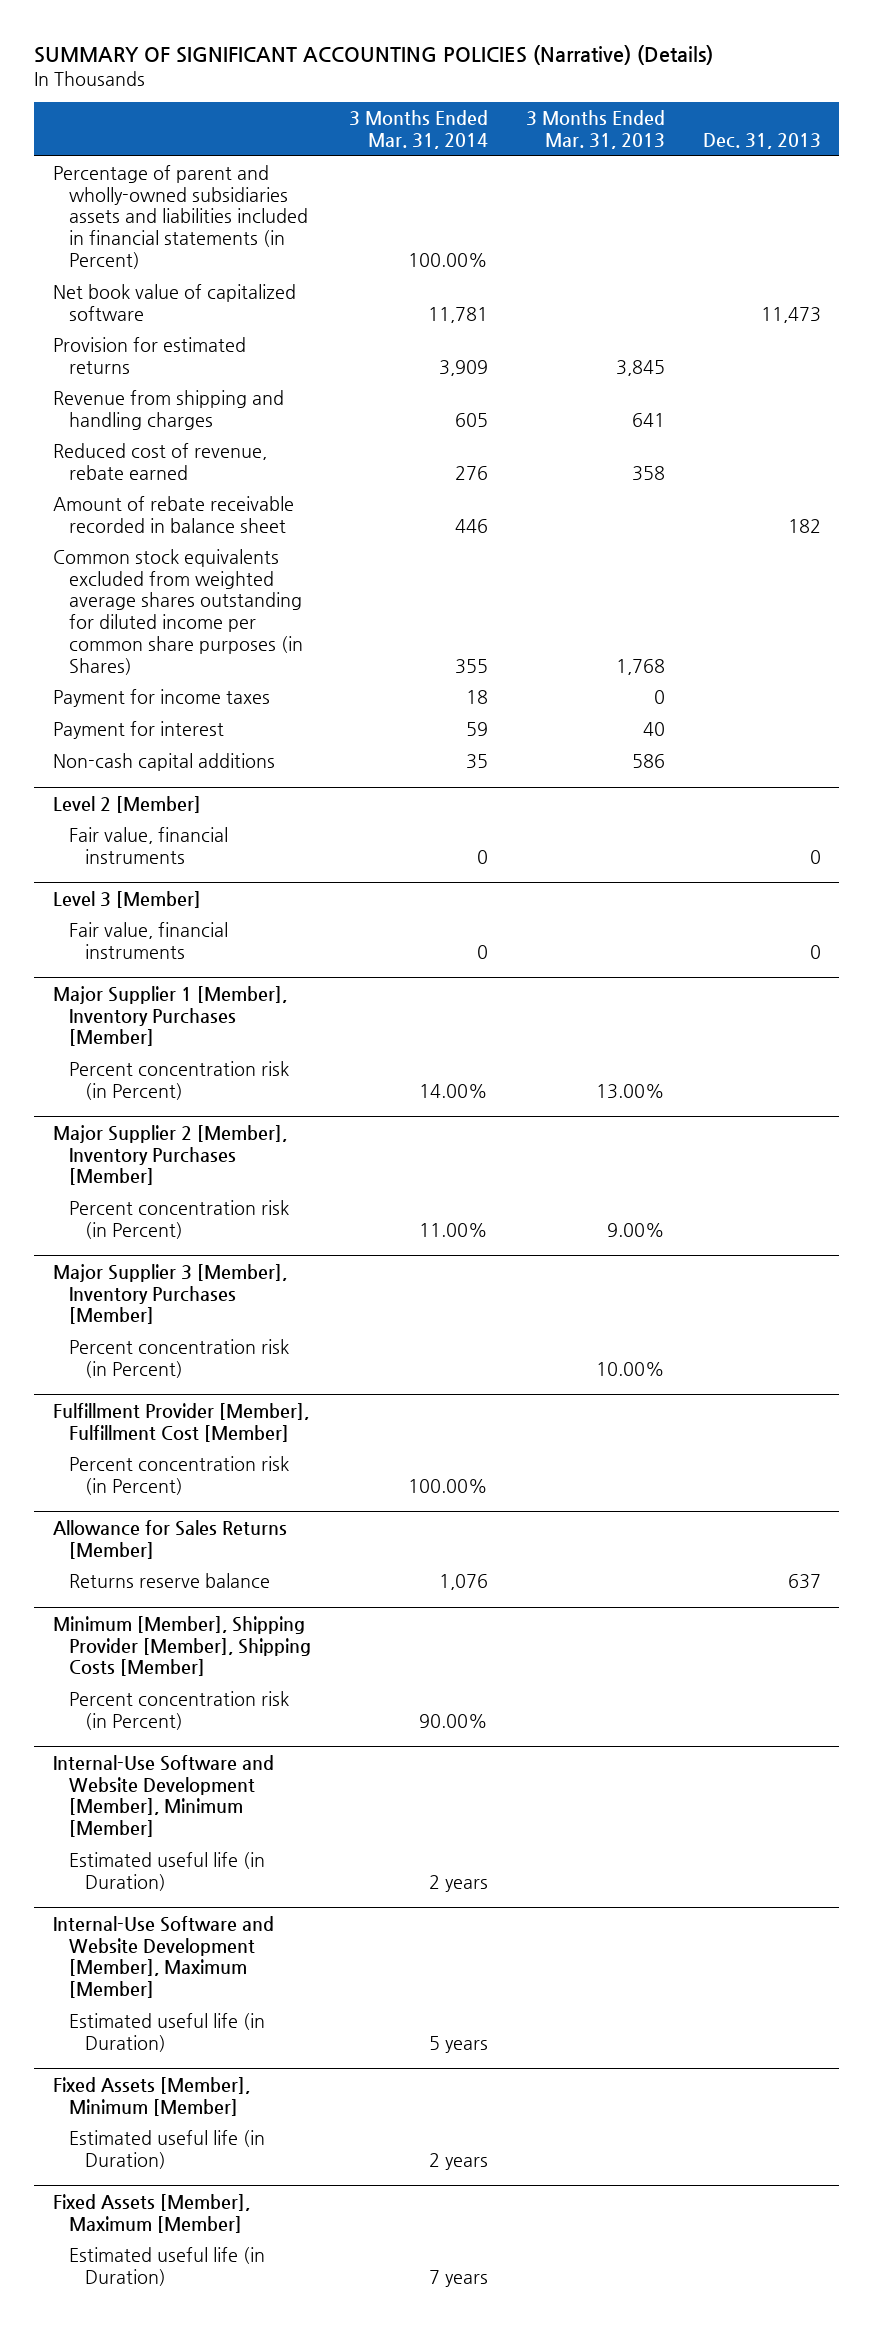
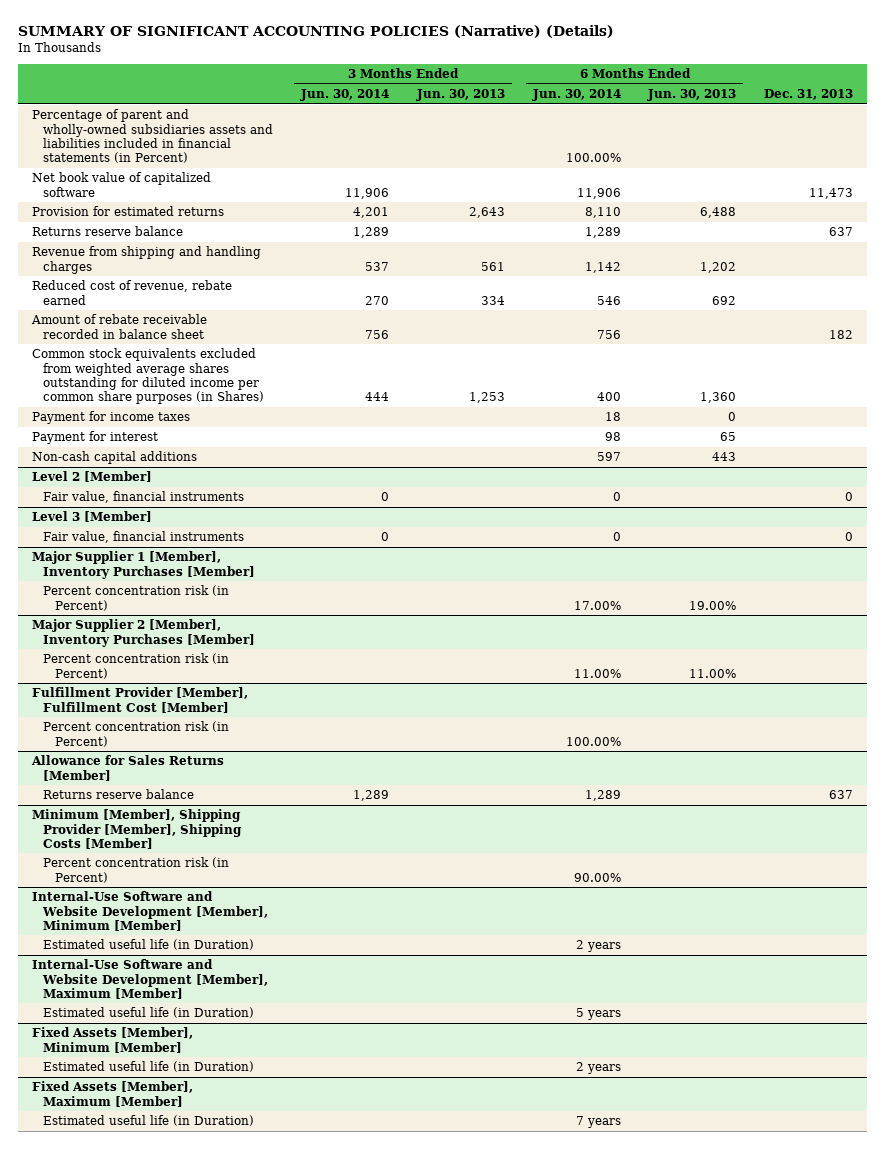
- | 3 Months Ended Mar. 31, 2014 | 3 Months Ended Mar. 31, 2013 | Dec. 31, 2013
+ | 3 Months Ended Jun. 30, 2014 | 3 Months Ended Jun. 30, 2013 | 6 Months Ended Jun. 30, 2014 | 6 Months Ended Jun. 30, 2013 | Dec. 31, 2013
+ Returns reserve balance | 1,289 | | 1,289 | | 637
- Major Supplier 3 [Member], Inventory Purchases [Member]
- Percent concentration risk (in Percent) | | 10.00% |

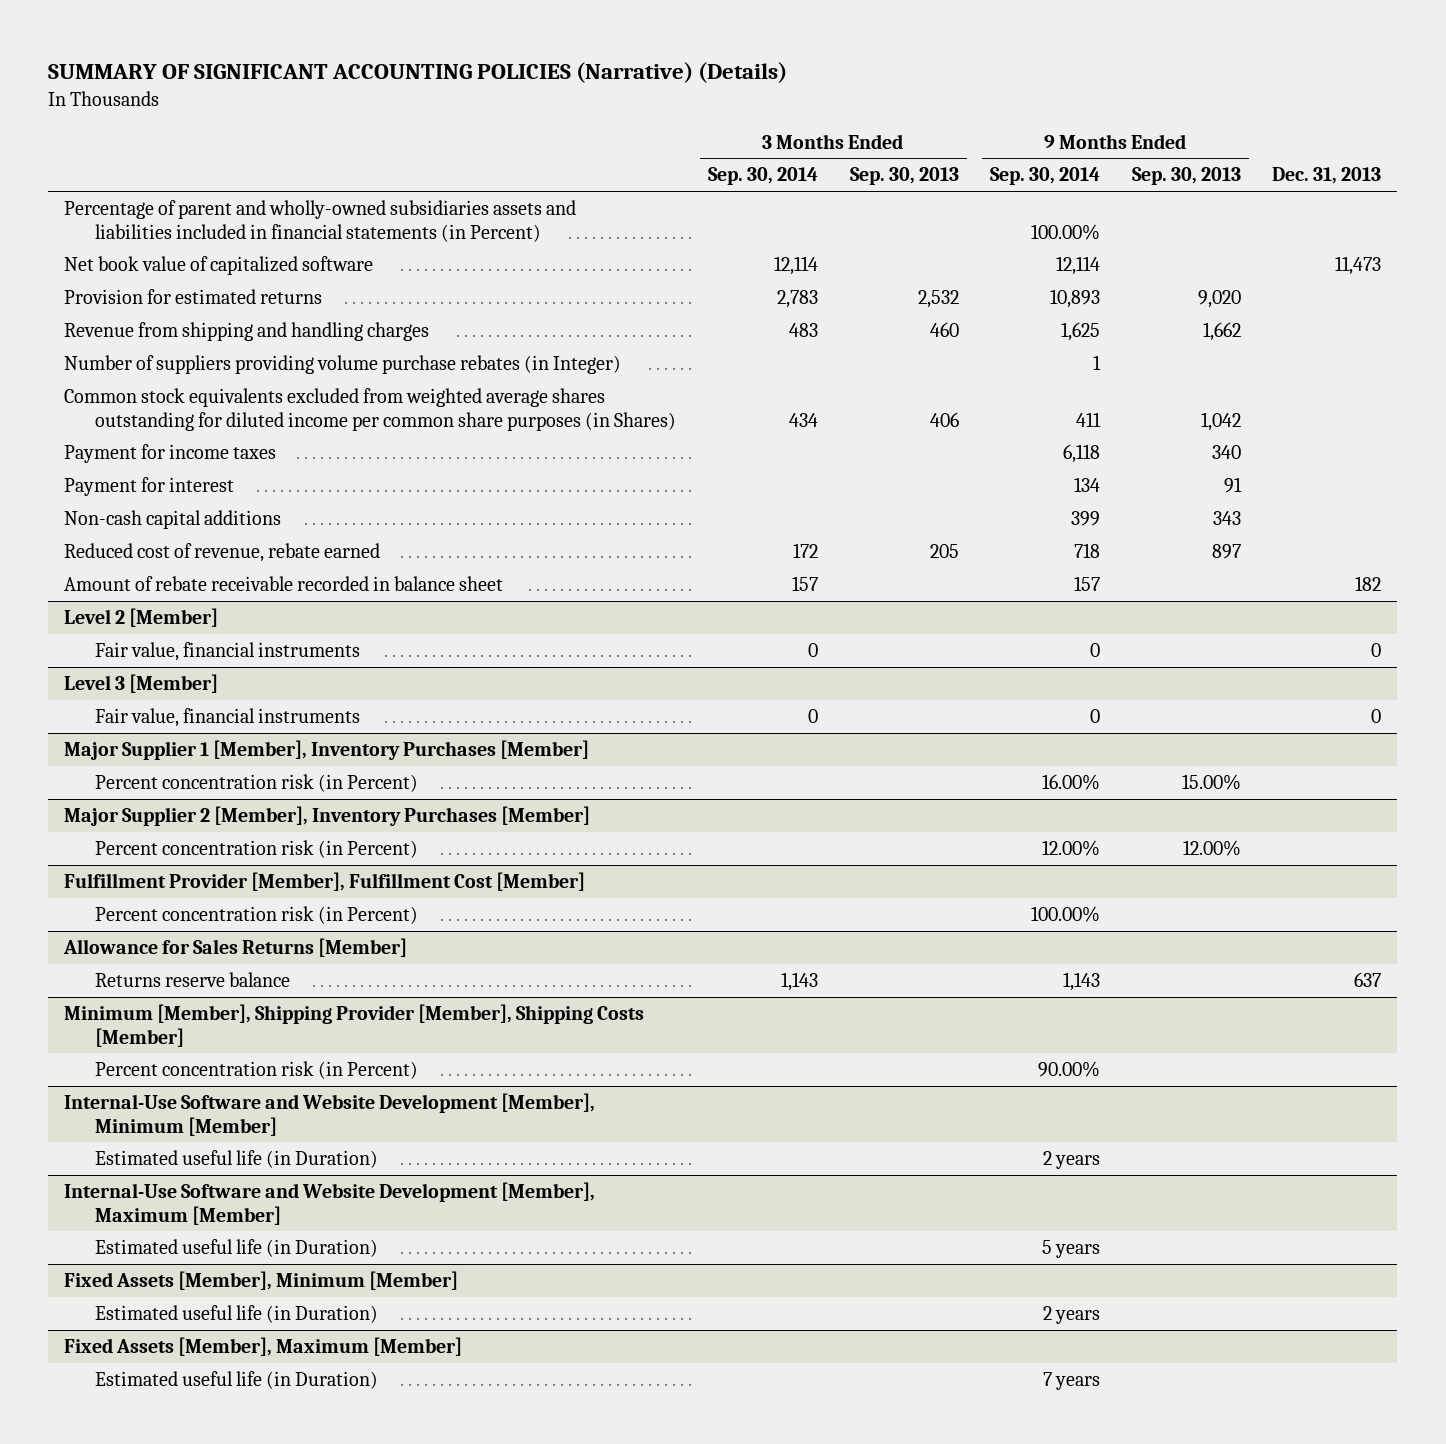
- | 3 Months Ended Jun. 30, 2014 | 3 Months Ended Jun. 30, 2013 | 6 Months Ended Jun. 30, 2014 | 6 Months Ended Jun. 30, 2013 | Dec. 31, 2013
+ | 3 Months Ended Sep. 30, 2014 | 3 Months Ended Sep. 30, 2013 | 9 Months Ended Sep. 30, 2014 | 9 Months Ended Sep. 30, 2013 | Dec. 31, 2013
- Returns reserve balance | 1,289 | | 1,289 | | 637
+ Number of suppliers providing volume purchase rebates (in Integer) | | | 1 | |
moved down: Reduced cost of revenue, rebate earned | 172 | 205 | 718 | 897 |
moved down: Amount of rebate receivable recorded in balance sheet | 157 | | 157 | | 182

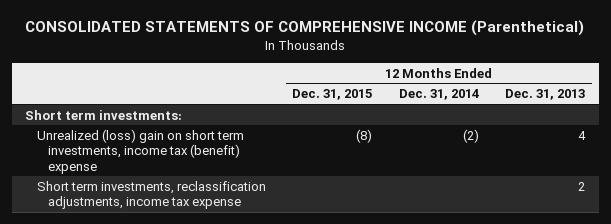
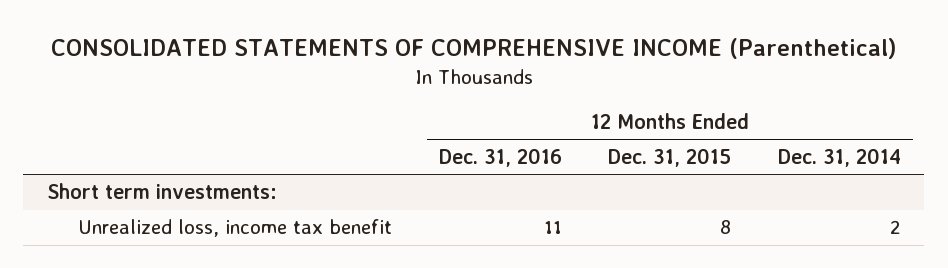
- | 12 Months Ended Dec. 31, 2015 | 12 Months Ended Dec. 31, 2014 | 12 Months Ended Dec. 31, 2013
+ | 12 Months Ended Dec. 31, 2016 | 12 Months Ended Dec. 31, 2015 | 12 Months Ended Dec. 31, 2014
- Unrealized (loss) gain on short term investments, income tax (benefit) expense | (8) | (2) | 4
- Short term investments, reclassification adjustments, income tax expense | | | 2
+ Unrealized loss, income tax benefit | 11 | 8 | 2

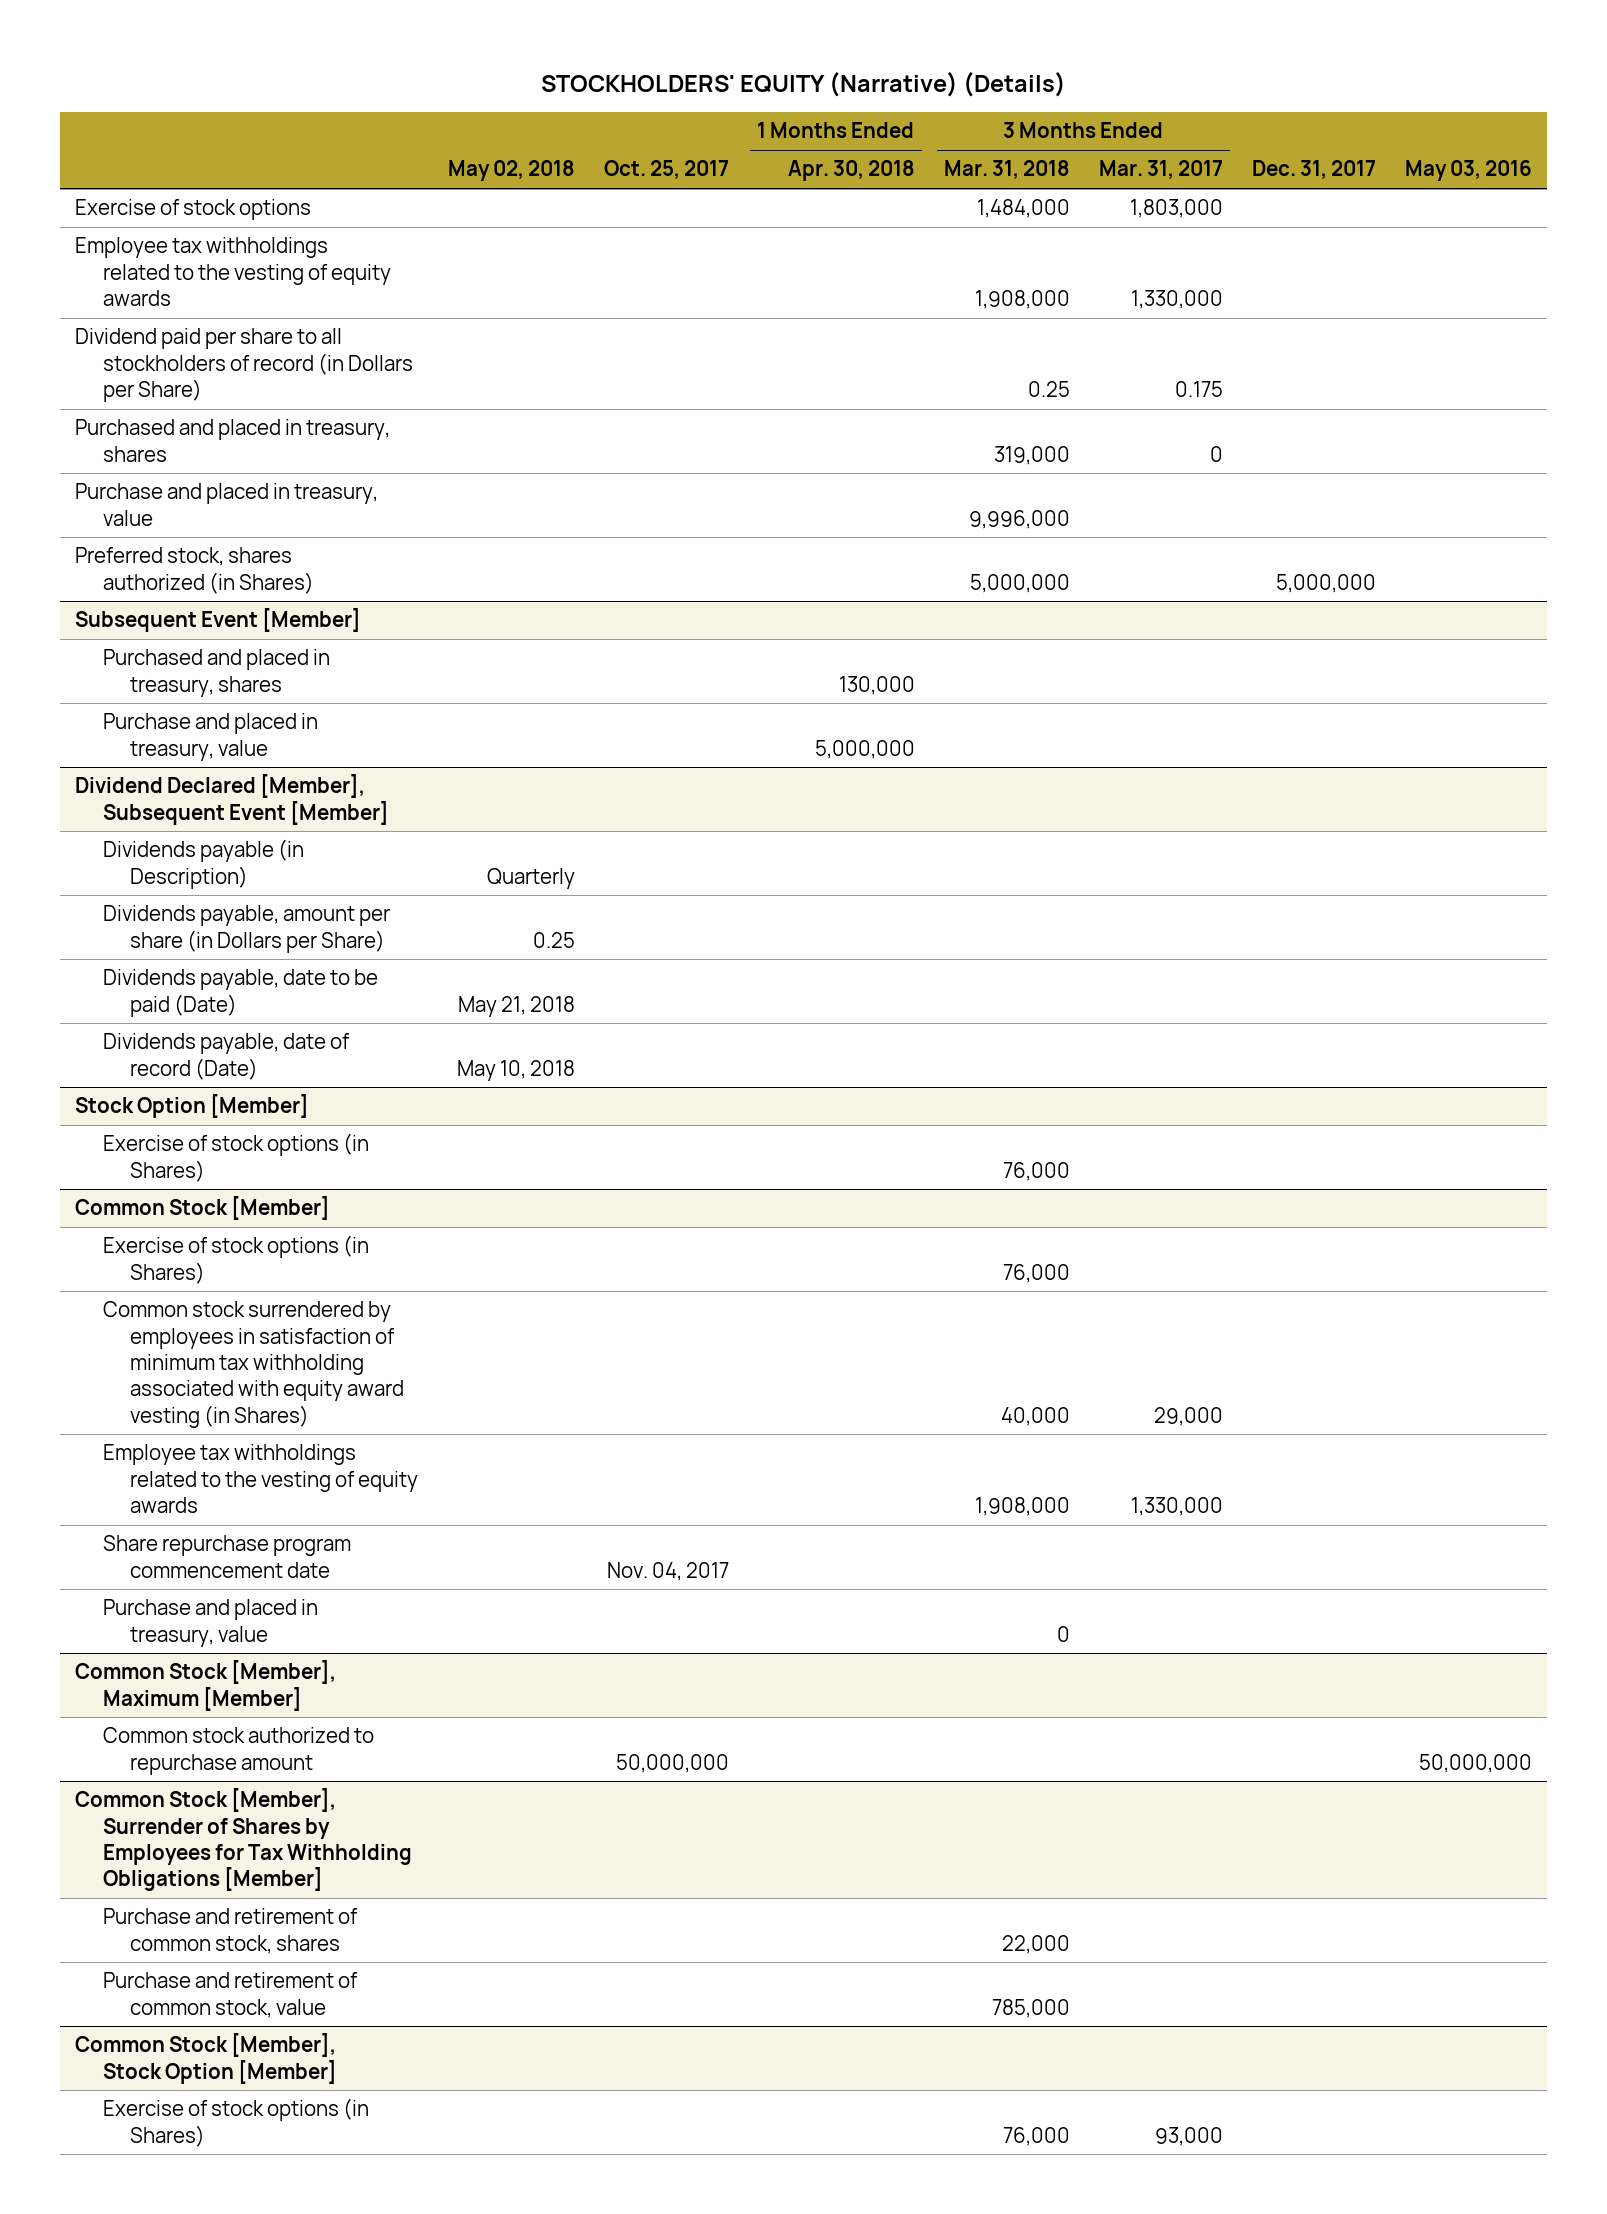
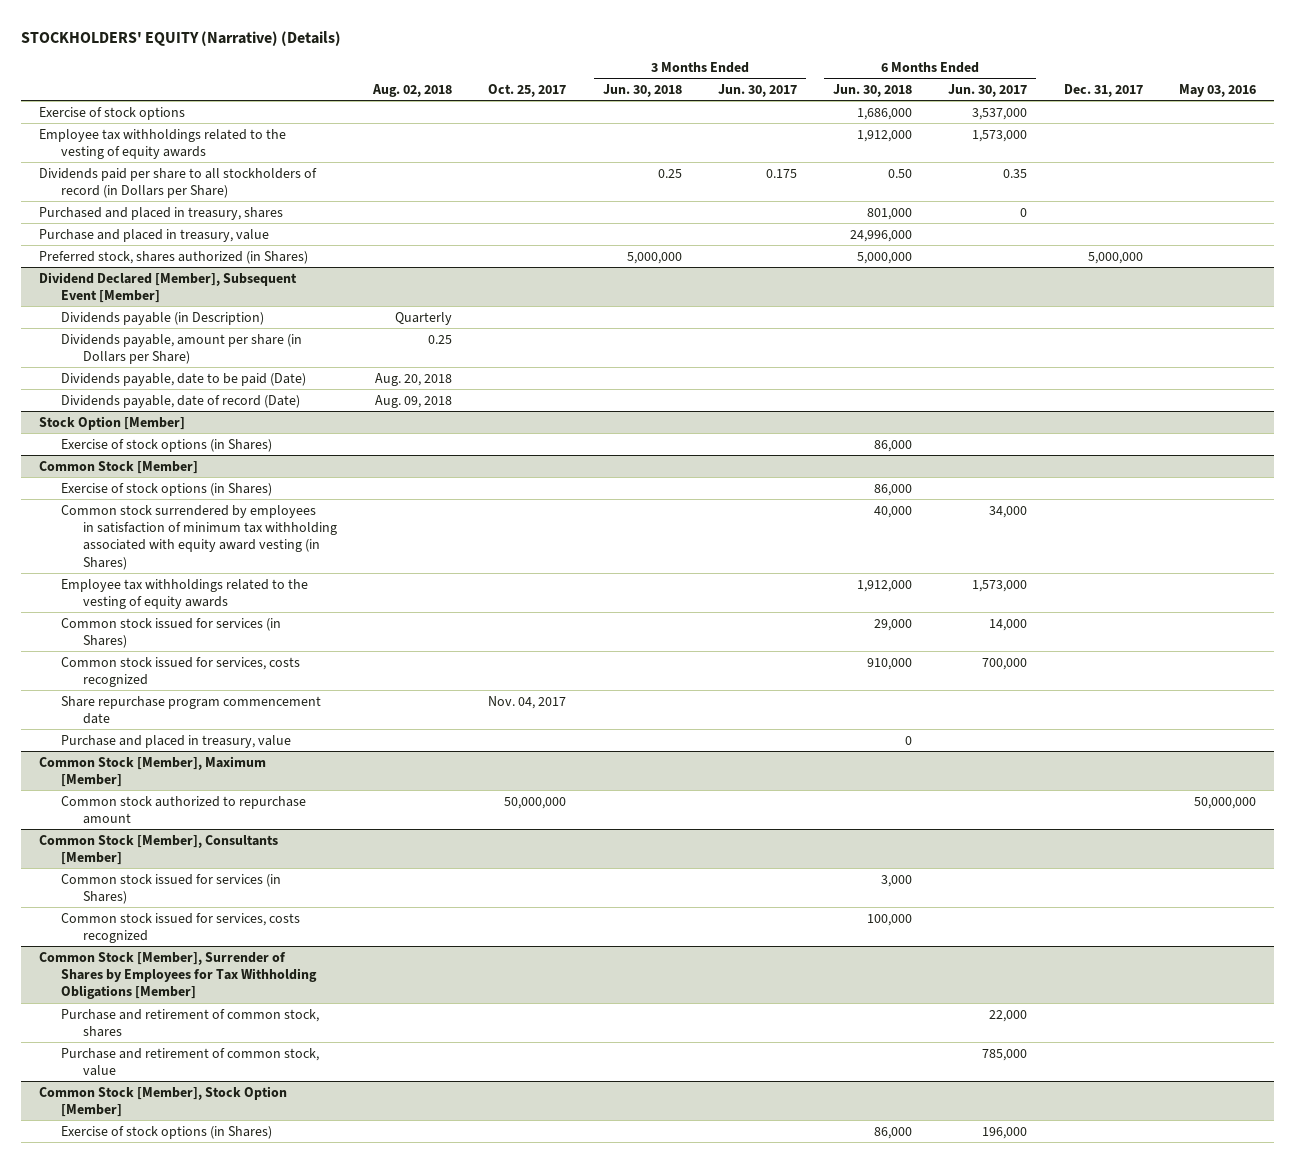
- | May 02, 2018 | Oct. 25, 2017 | 1 Months Ended Apr. 30, 2018 | 3 Months Ended Mar. 31, 2018 | 3 Months Ended Mar. 31, 2017 | Dec. 31, 2017 | May 03, 2016
+ | Aug. 02, 2018 | Oct. 25, 2017 | 3 Months Ended Jun. 30, 2018 | 3 Months Ended Jun. 30, 2017 | 6 Months Ended Jun. 30, 2018 | 6 Months Ended Jun. 30, 2017 | Dec. 31, 2017 | May 03, 2016
- Dividend paid per share to all stockholders of record (in Dollars per Share) | | | | 0.25 | 0.175 | |
+ Dividends paid per share to all stockholders of record (in Dollars per Share) | | | 0.25 | 0.175 | 0.50 | 0.35 | |
- Subsequent Event [Member]
- Purchased and placed in treasury, shares | | | 130,000 | | | |
- Purchase and placed in treasury, value | | | 5,000,000 | | | |
@ Common Stock [Member]
+ Common stock issued for services (in Shares) | | | | | 29,000 | 14,000 | |
+ Common stock issued for services, costs recognized | | | | | 910,000 | 700,000 | |
+ Common Stock [Member], Consultants [Member]
+ Common stock issued for services (in Shares) | | | | | 3,000 | | |
+ Common stock issued for services, costs recognized | | | | | 100,000 | | |

